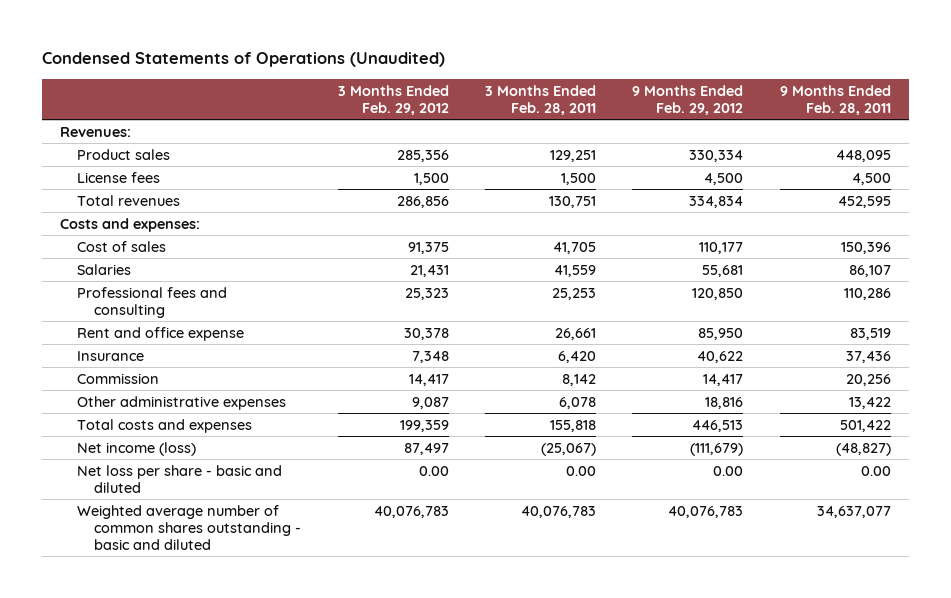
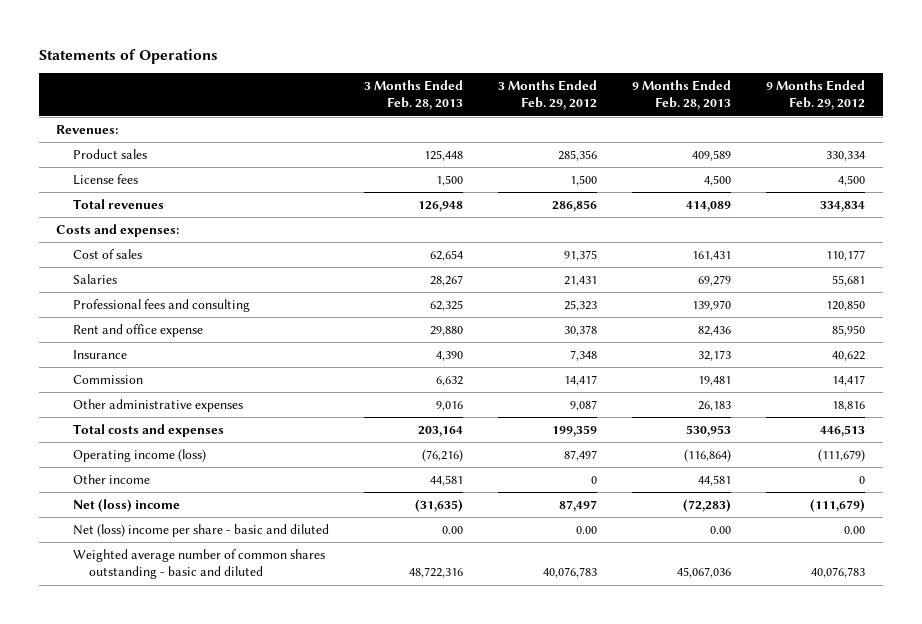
- Condensed Statements of Operations (Unaudited)
+ Statements of Operations
- | 3 Months Ended Feb. 29, 2012 | 3 Months Ended Feb. 28, 2011 | 9 Months Ended Feb. 29, 2012 | 9 Months Ended Feb. 28, 2011
+ | 3 Months Ended Feb. 28, 2013 | 3 Months Ended Feb. 29, 2012 | 9 Months Ended Feb. 28, 2013 | 9 Months Ended Feb. 29, 2012
- Net income (loss) | 87,497 | (25,067) | (111,679) | (48,827)
- Net loss per share - basic and diluted | 0.00 | 0.00 | 0.00 | 0.00
+ Operating income (loss) | (76,216) | 87,497 | (116,864) | (111,679)
+ Other income | 44,581 | 0 | 44,581 | 0
+ Net (loss) income | (31,635) | 87,497 | (72,283) | (111,679)
+ Net (loss) income per share - basic and diluted | 0.00 | 0.00 | 0.00 | 0.00

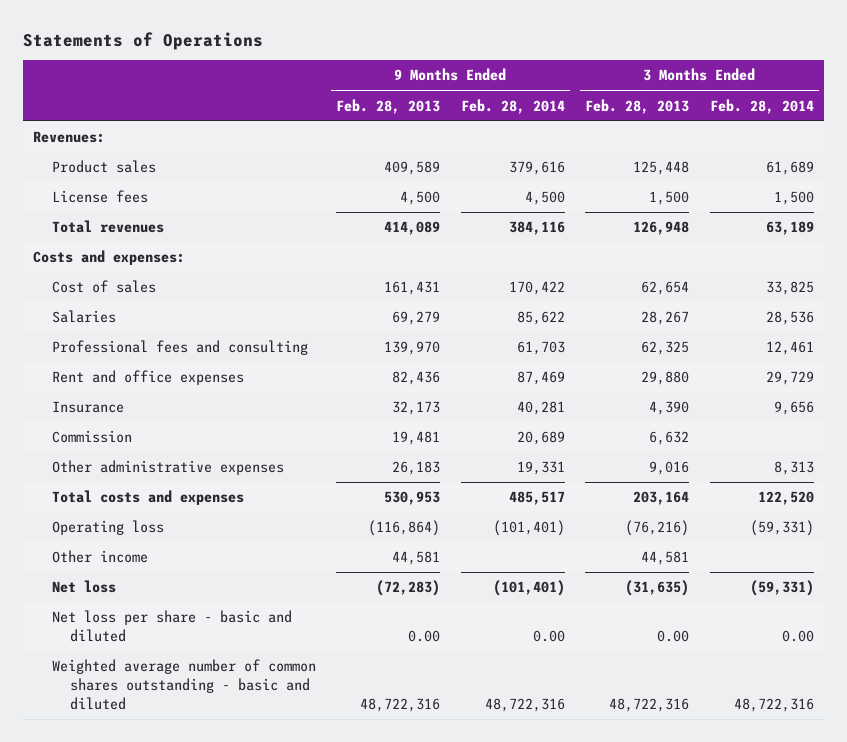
- | 3 Months Ended Feb. 28, 2013 | 3 Months Ended Feb. 29, 2012 | 9 Months Ended Feb. 28, 2013 | 9 Months Ended Feb. 29, 2012
+ | 9 Months Ended Feb. 28, 2013 | 9 Months Ended Feb. 28, 2014 | 3 Months Ended Feb. 28, 2013 | 3 Months Ended Feb. 28, 2014
- Rent and office expense | 29,880 | 30,378 | 82,436 | 85,950
+ Rent and office expenses | 82,436 | 87,469 | 29,880 | 29,729
- Operating income (loss) | (76,216) | 87,497 | (116,864) | (111,679)
+ Operating loss | (116,864) | (101,401) | (76,216) | (59,331)
- Net (loss) income | (31,635) | 87,497 | (72,283) | (111,679)
- Net (loss) income per share - basic and diluted | 0.00 | 0.00 | 0.00 | 0.00
- Weighted average number of common shares outstanding - basic and diluted | 48,722,316 | 40,076,783 | 45,067,036 | 40,076,783
+ Net loss | (72,283) | (101,401) | (31,635) | (59,331)
+ Net loss per share - basic and diluted | 0.00 | 0.00 | 0.00 | 0.00
+ Weighted average number of common shares outstanding - basic and diluted | 48,722,316 | 48,722,316 | 48,722,316 | 48,722,316

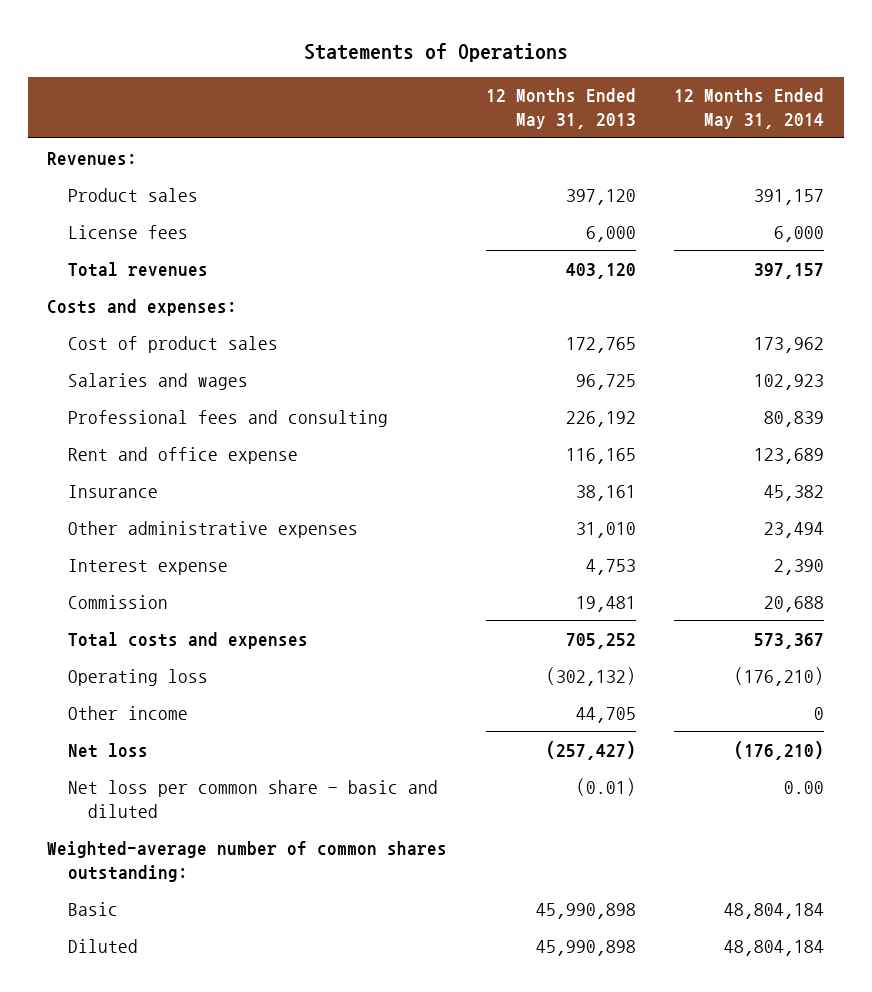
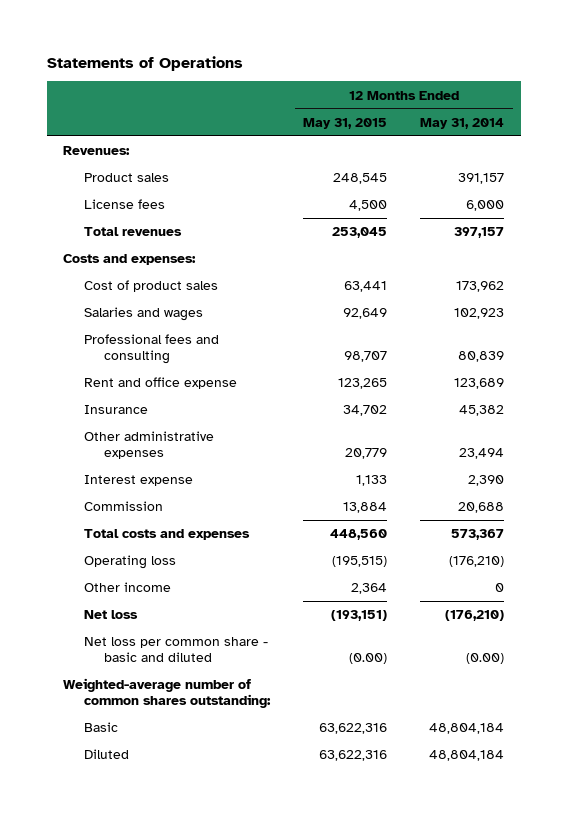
- | 12 Months Ended May 31, 2013 | 12 Months Ended May 31, 2014
+ | 12 Months Ended May 31, 2015 | 12 Months Ended May 31, 2014
- Net loss per common share - basic and diluted | (0.01) | 0.00
+ Net loss per common share - basic and diluted | (0.00) | (0.00)

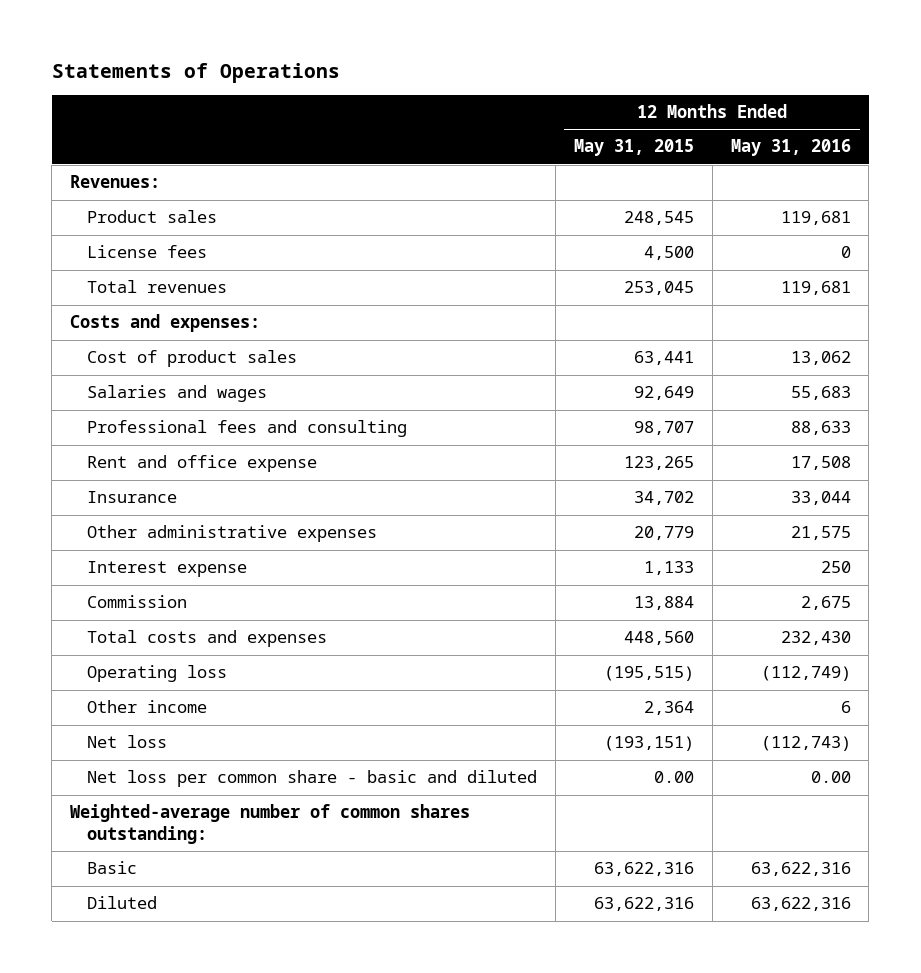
- | 12 Months Ended May 31, 2015 | 12 Months Ended May 31, 2014
+ | 12 Months Ended May 31, 2015 | 12 Months Ended May 31, 2016
- Net loss per common share - basic and diluted | (0.00) | (0.00)
+ Net loss per common share - basic and diluted | 0.00 | 0.00

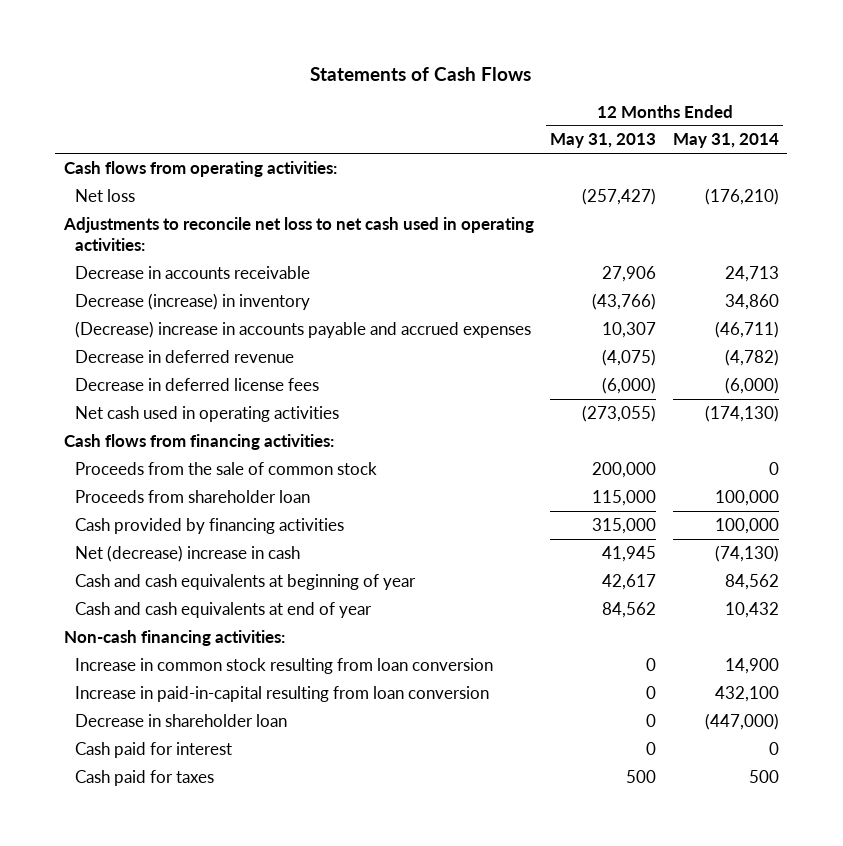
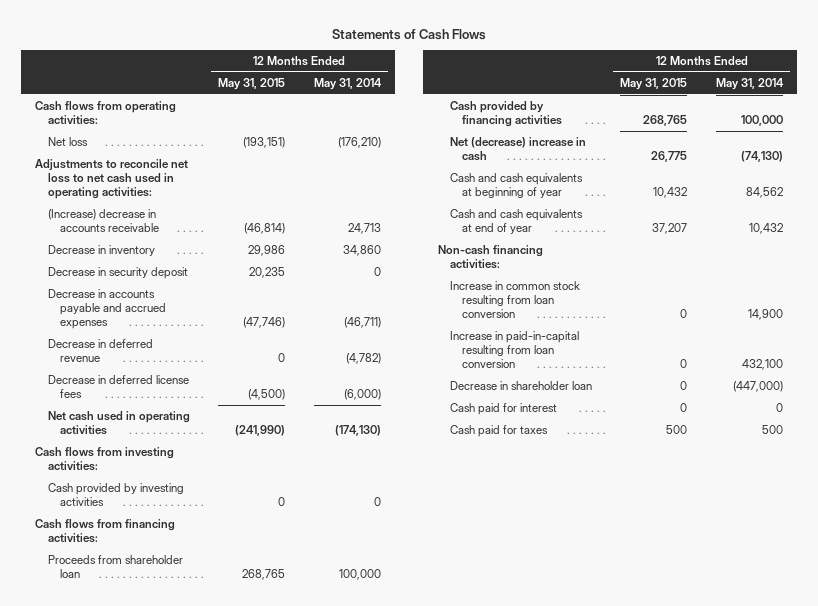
- | 12 Months Ended May 31, 2013 | 12 Months Ended May 31, 2014
+ | 12 Months Ended May 31, 2015 | 12 Months Ended May 31, 2014
- Decrease in accounts receivable | 27,906 | 24,713
- Decrease (increase) in inventory | (43,766) | 34,860
- (Decrease) increase in accounts payable and accrued expenses | 10,307 | (46,711)
+ (Increase) decrease in accounts receivable | (46,814) | 24,713
+ Decrease in inventory | 29,986 | 34,860
+ Decrease in security deposit | 20,235 | 0
+ Decrease in accounts payable and accrued expenses | (47,746) | (46,711)
+ Cash flows from investing activities:
+ Cash provided by investing activities | 0 | 0
- Proceeds from the sale of common stock | 200,000 | 0

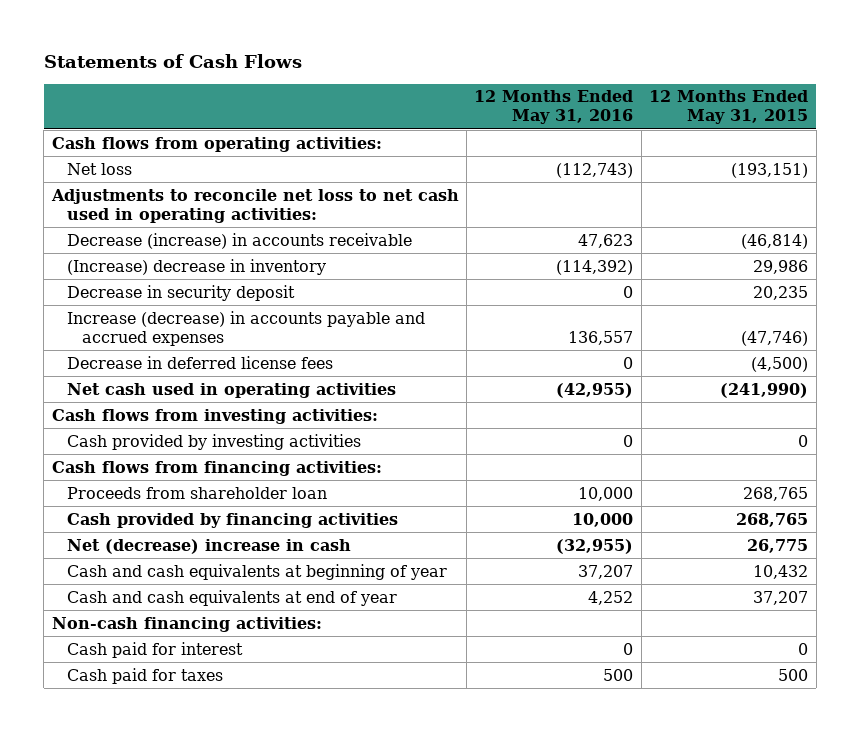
- | 12 Months Ended May 31, 2015 | 12 Months Ended May 31, 2014
+ | 12 Months Ended May 31, 2016 | 12 Months Ended May 31, 2015
- (Increase) decrease in accounts receivable | (46,814) | 24,713
- Decrease in inventory | 29,986 | 34,860
+ Decrease (increase) in accounts receivable | 47,623 | (46,814)
+ (Increase) decrease in inventory | (114,392) | 29,986
- Decrease in accounts payable and accrued expenses | (47,746) | (46,711)
- Decrease in deferred revenue | 0 | (4,782)
+ Increase (decrease) in accounts payable and accrued expenses | 136,557 | (47,746)
- Increase in common stock resulting from loan conversion | 0 | 14,900
- Increase in paid-in-capital resulting from loan conversion | 0 | 432,100
- Decrease in shareholder loan | 0 | (447,000)

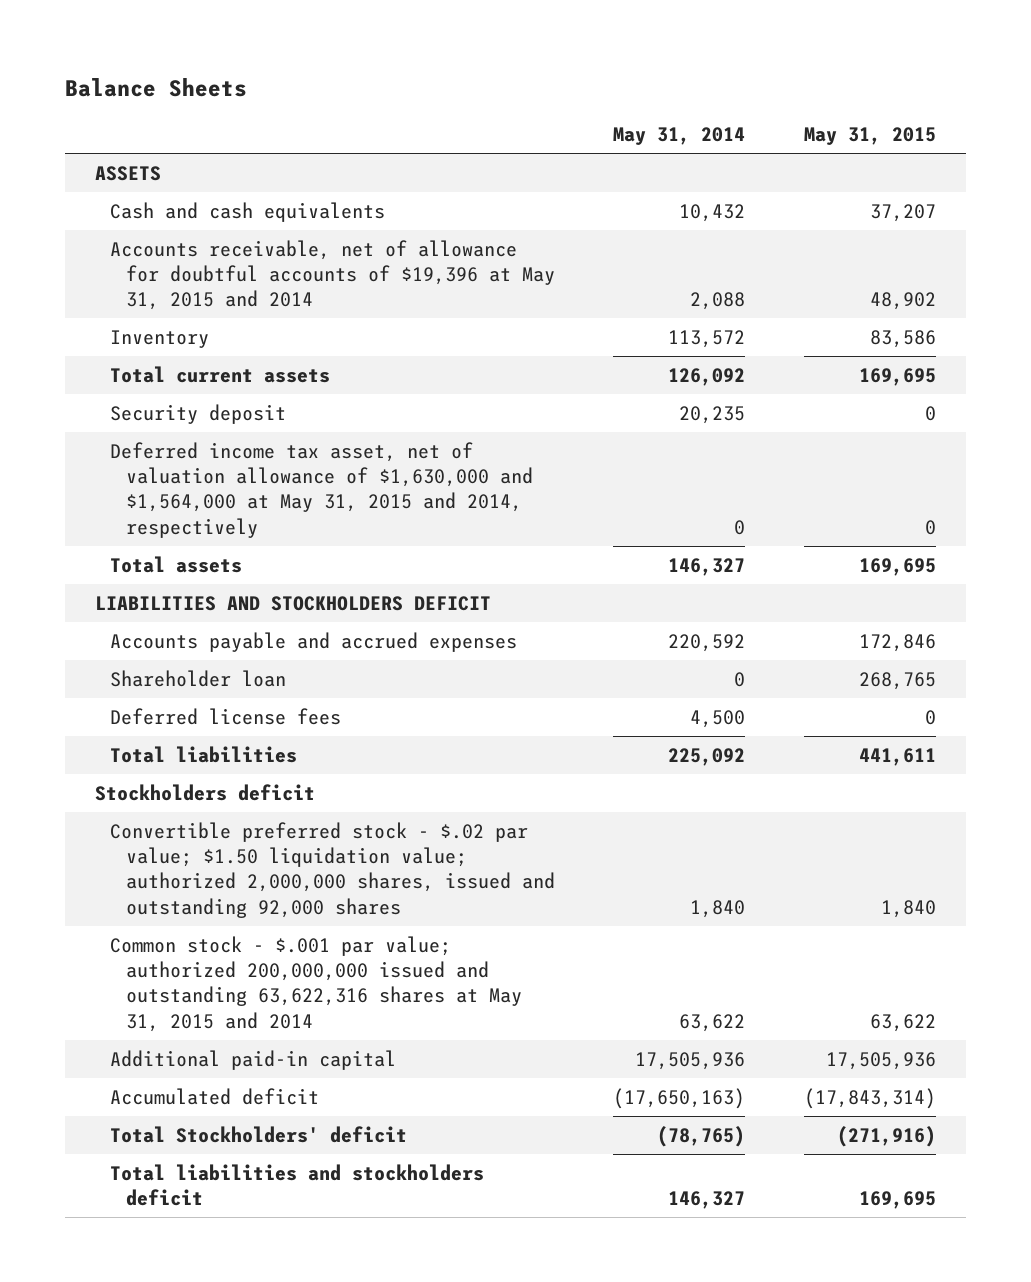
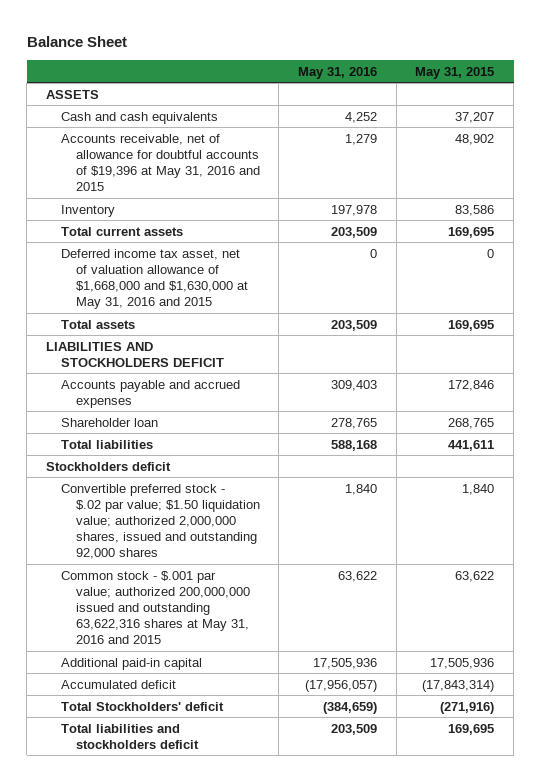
- Balance Sheets
+ Balance Sheet
- | May 31, 2014 | May 31, 2015
+ | May 31, 2016 | May 31, 2015
- Accounts receivable, net of allowance for doubtful accounts of $19,396 at May 31, 2015 and 2014 | 2,088 | 48,902
+ Accounts receivable, net of allowance for doubtful accounts of $19,396 at May 31, 2016 and 2015 | 1,279 | 48,902
- Security deposit | 20,235 | 0
- Deferred income tax asset, net of valuation allowance of $1,630,000 and $1,564,000 at May 31, 2015 and 2014, respectively | 0 | 0
+ Deferred income tax asset, net of valuation allowance of $1,668,000 and $1,630,000 at May 31, 2016 and 2015 | 0 | 0
- Deferred license fees | 4,500 | 0
- Common stock - $.001 par value; authorized 200,000,000 issued and outstanding 63,622,316 shares at May 31, 2015 and 2014 | 63,622 | 63,622
+ Common stock - $.001 par value; authorized 200,000,000 issued and outstanding 63,622,316 shares at May 31, 2016 and 2015 | 63,622 | 63,622

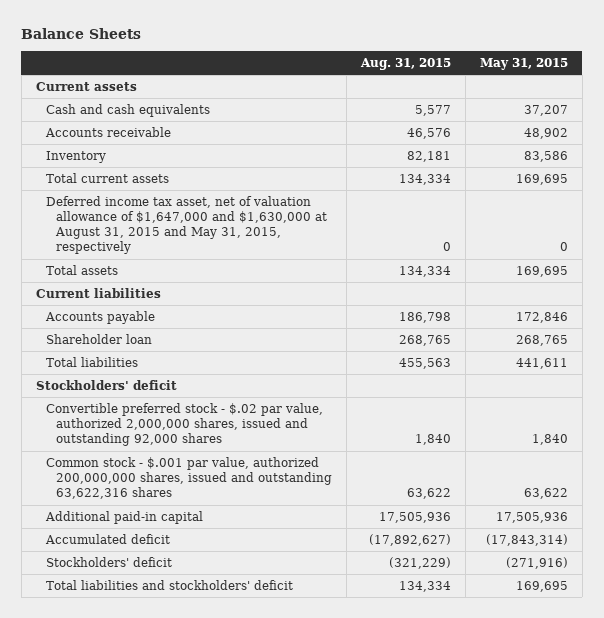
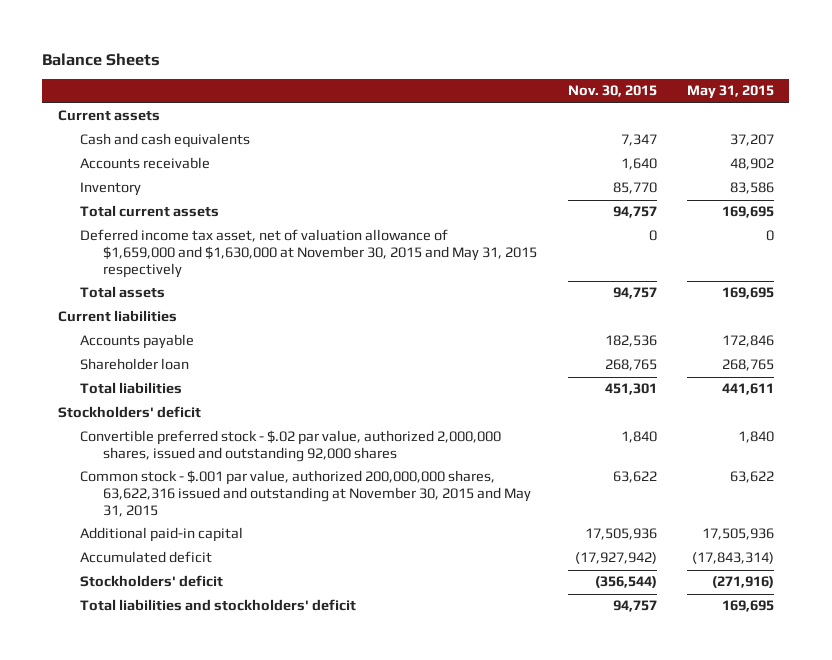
- | Aug. 31, 2015 | May 31, 2015
+ | Nov. 30, 2015 | May 31, 2015
- Deferred income tax asset, net of valuation allowance of $1,647,000 and $1,630,000 at August 31, 2015 and May 31, 2015, respectively | 0 | 0
+ Deferred income tax asset, net of valuation allowance of $1,659,000 and $1,630,000 at November 30, 2015 and May 31, 2015 respectively | 0 | 0
- Common stock - $.001 par value, authorized 200,000,000 shares, issued and outstanding 63,622,316 shares | 63,622 | 63,622
+ Common stock - $.001 par value, authorized 200,000,000 shares, 63,622,316 issued and outstanding at November 30, 2015 and May 31, 2015 | 63,622 | 63,622

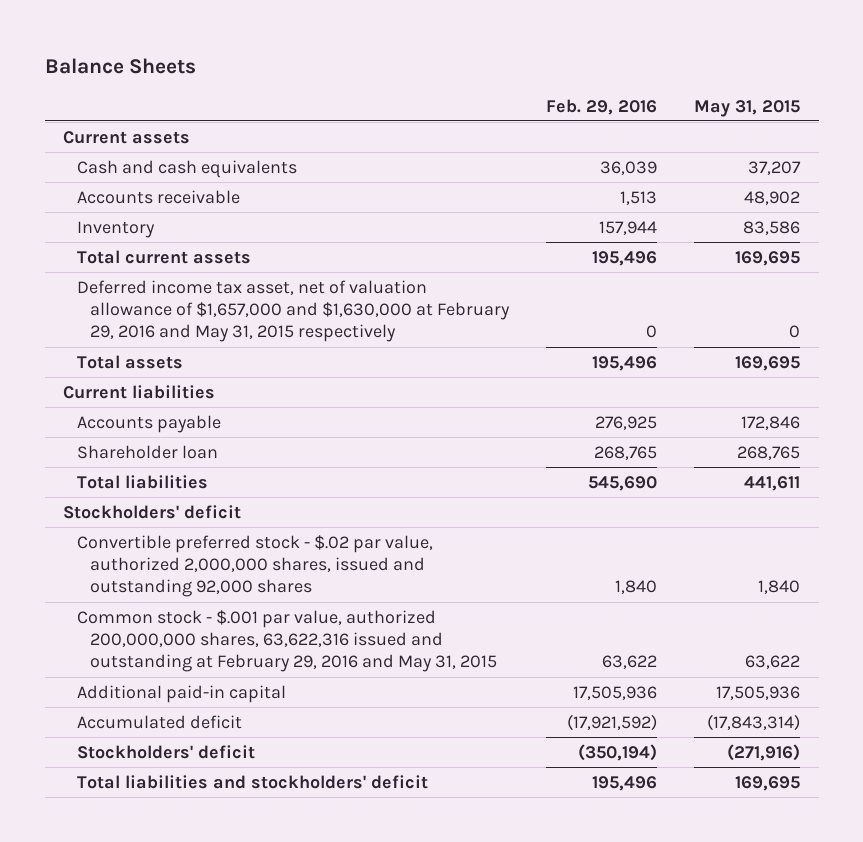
- | Nov. 30, 2015 | May 31, 2015
+ | Feb. 29, 2016 | May 31, 2015
- Deferred income tax asset, net of valuation allowance of $1,659,000 and $1,630,000 at November 30, 2015 and May 31, 2015 respectively | 0 | 0
+ Deferred income tax asset, net of valuation allowance of $1,657,000 and $1,630,000 at February 29, 2016 and May 31, 2015 respectively | 0 | 0
- Common stock - $.001 par value, authorized 200,000,000 shares, 63,622,316 issued and outstanding at November 30, 2015 and May 31, 2015 | 63,622 | 63,622
+ Common stock - $.001 par value, authorized 200,000,000 shares, 63,622,316 issued and outstanding at February 29, 2016 and May 31, 2015 | 63,622 | 63,622

